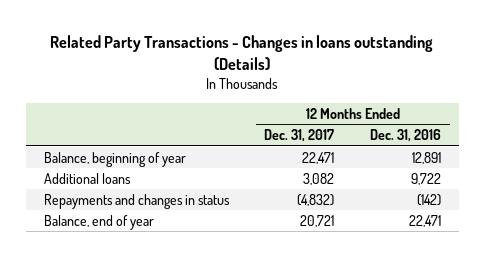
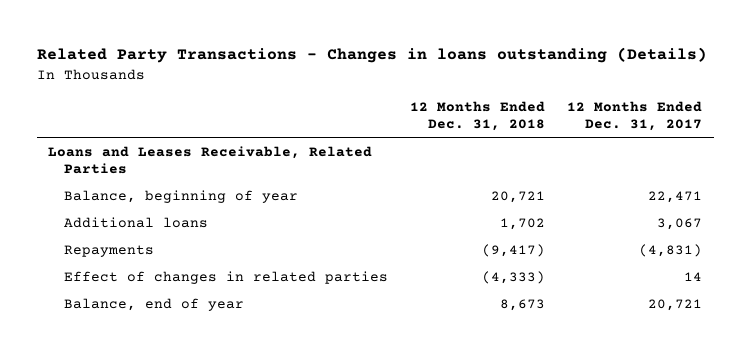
- | 12 Months Ended Dec. 31, 2017 | 12 Months Ended Dec. 31, 2016
+ | 12 Months Ended Dec. 31, 2018 | 12 Months Ended Dec. 31, 2017
+ Loans and Leases Receivable, Related Parties
- Additional loans | 3,082 | 9,722
- Repayments and changes in status | (4,832) | (142)
+ Additional loans | 1,702 | 3,067
+ Repayments | (9,417) | (4,831)
+ Effect of changes in related parties | (4,333) | 14

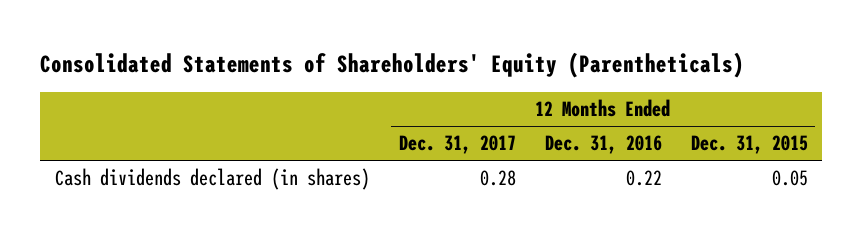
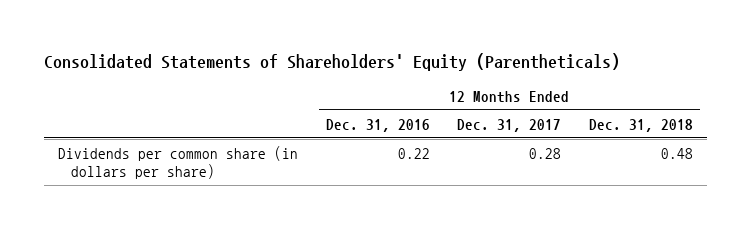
- | 12 Months Ended Dec. 31, 2017 | 12 Months Ended Dec. 31, 2016 | 12 Months Ended Dec. 31, 2015
+ | 12 Months Ended Dec. 31, 2016 | 12 Months Ended Dec. 31, 2017 | 12 Months Ended Dec. 31, 2018
- Cash dividends declared (in shares) | 0.28 | 0.22 | 0.05
+ Dividends per common share (in dollars per share) | 0.22 | 0.28 | 0.48

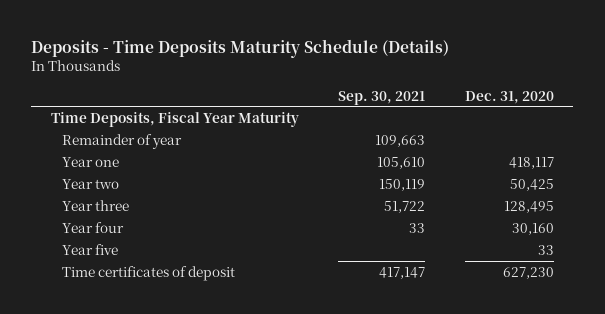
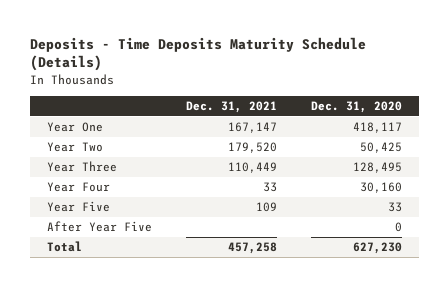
- | Sep. 30, 2021 | Dec. 31, 2020
+ | Dec. 31, 2021 | Dec. 31, 2020
- Time Deposits, Fiscal Year Maturity
- Remainder of year | 109,663 |
- Year one | 105,610 | 418,117
- Year two | 150,119 | 50,425
- Year three | 51,722 | 128,495
- Year four | 33 | 30,160
- Year five | | 33
- Time certificates of deposit | 417,147 | 627,230
+ Year One | 167,147 | 418,117
+ Year Two | 179,520 | 50,425
+ Year Three | 110,449 | 128,495
+ Year Four | 33 | 30,160
+ Year Five | 109 | 33
+ After Year Five | | 0
+ Total | 457,258 | 627,230

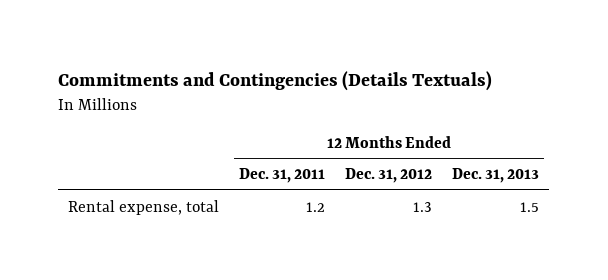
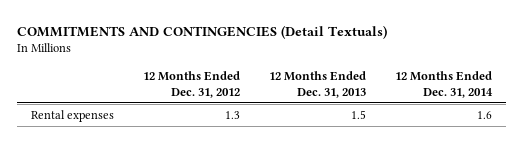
- Commitments and Contingencies (Details Textuals)
+ COMMITMENTS AND CONTINGENCIES (Detail Textuals)
- | 12 Months Ended Dec. 31, 2011 | 12 Months Ended Dec. 31, 2012 | 12 Months Ended Dec. 31, 2013
+ | 12 Months Ended Dec. 31, 2012 | 12 Months Ended Dec. 31, 2013 | 12 Months Ended Dec. 31, 2014
- Rental expense, total | 1.2 | 1.3 | 1.5
+ Rental expenses | 1.3 | 1.5 | 1.6

